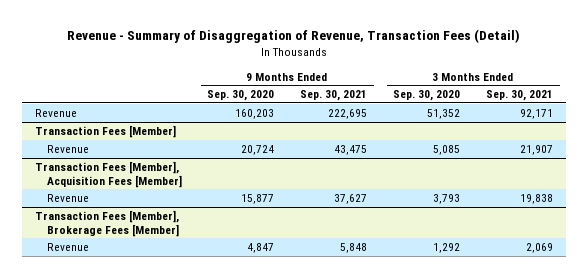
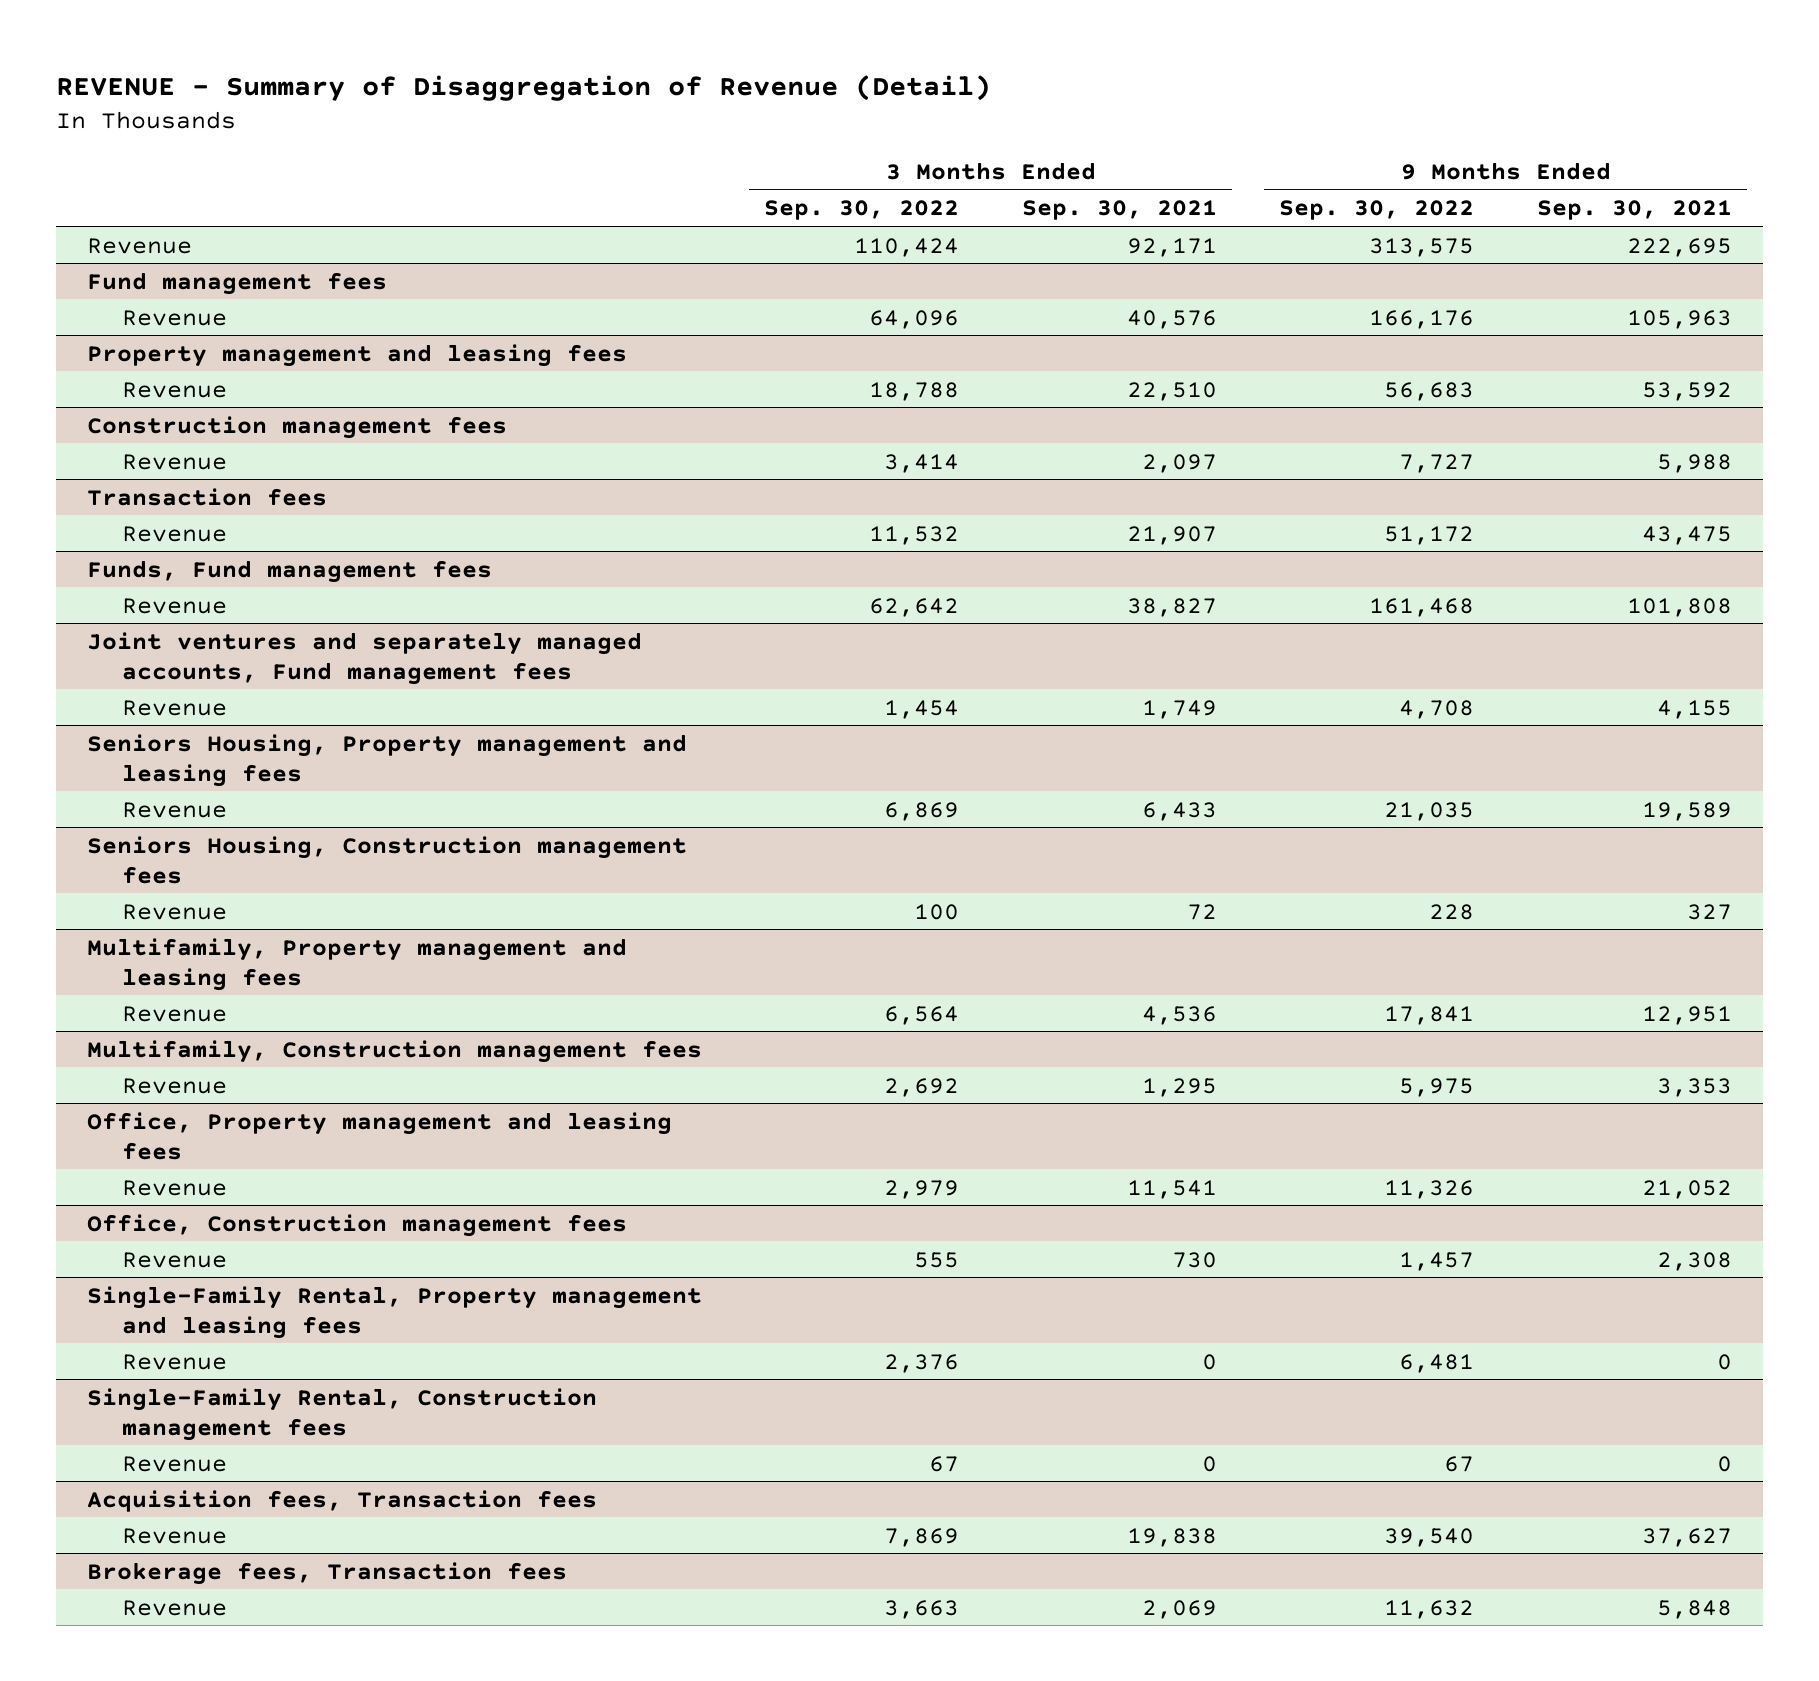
- Revenue - Summary of Disaggregation of Revenue, Transaction Fees (Detail)
+ REVENUE - Summary of Disaggregation of Revenue (Detail)
- | 9 Months Ended Sep. 30, 2020 | 9 Months Ended Sep. 30, 2021 | 3 Months Ended Sep. 30, 2020 | 3 Months Ended Sep. 30, 2021
+ | 3 Months Ended Sep. 30, 2022 | 3 Months Ended Sep. 30, 2021 | 9 Months Ended Sep. 30, 2022 | 9 Months Ended Sep. 30, 2021
- Transaction Fees [Member]
+ Fund management fees
+ Revenue | 64,096 | 40,576 | 166,176 | 105,963
+ Property management and leasing fees
+ Revenue | 18,788 | 22,510 | 56,683 | 53,592
+ Construction management fees
+ Revenue | 3,414 | 2,097 | 7,727 | 5,988
+ Transaction fees
- Transaction Fees [Member], Acquisition Fees [Member]
+ Funds, Fund management fees
+ Revenue | 62,642 | 38,827 | 161,468 | 101,808
+ Joint ventures and separately managed accounts, Fund management fees
+ Revenue | 1,454 | 1,749 | 4,708 | 4,155
+ Seniors Housing, Property management and leasing fees
+ Revenue | 6,869 | 6,433 | 21,035 | 19,589
+ Seniors Housing, Construction management fees
+ Revenue | 100 | 72 | 228 | 327
+ Multifamily, Property management and leasing fees
+ Revenue | 6,564 | 4,536 | 17,841 | 12,951
+ Multifamily, Construction management fees
+ Revenue | 2,692 | 1,295 | 5,975 | 3,353
+ Office, Property management and leasing fees
+ Revenue | 2,979 | 11,541 | 11,326 | 21,052
+ Office, Construction management fees
+ Revenue | 555 | 730 | 1,457 | 2,308
+ Single-Family Rental, Property management and leasing fees
+ Revenue | 2,376 | 0 | 6,481 | 0
+ Single-Family Rental, Construction management fees
+ Revenue | 67 | 0 | 67 | 0
+ Acquisition fees, Transaction fees
- Transaction Fees [Member], Brokerage Fees [Member]
+ Brokerage fees, Transaction fees

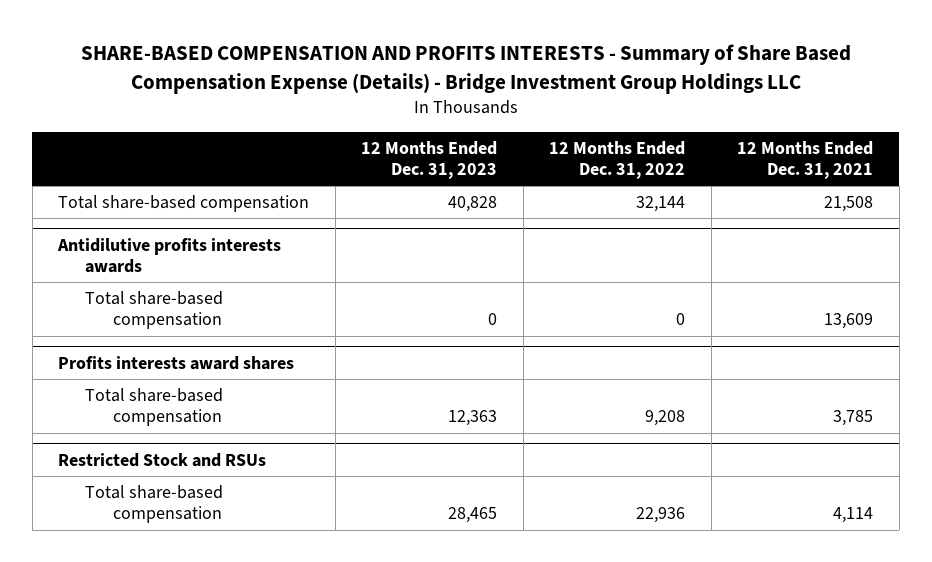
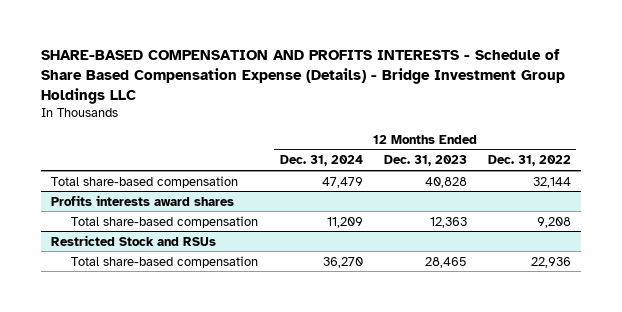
- SHARE-BASED COMPENSATION AND PROFITS INTERESTS - Summary of Share Based Compensation Expense (Details) - Bridge Investment Group Holdings LLC
+ SHARE-BASED COMPENSATION AND PROFITS INTERESTS - Schedule of Share Based Compensation Expense (Details) - Bridge Investment Group Holdings LLC
- | 12 Months Ended Dec. 31, 2023 | 12 Months Ended Dec. 31, 2022 | 12 Months Ended Dec. 31, 2021
+ | 12 Months Ended Dec. 31, 2024 | 12 Months Ended Dec. 31, 2023 | 12 Months Ended Dec. 31, 2022
- Antidilutive profits interests awards
- Total share-based compensation | 0 | 0 | 13,609

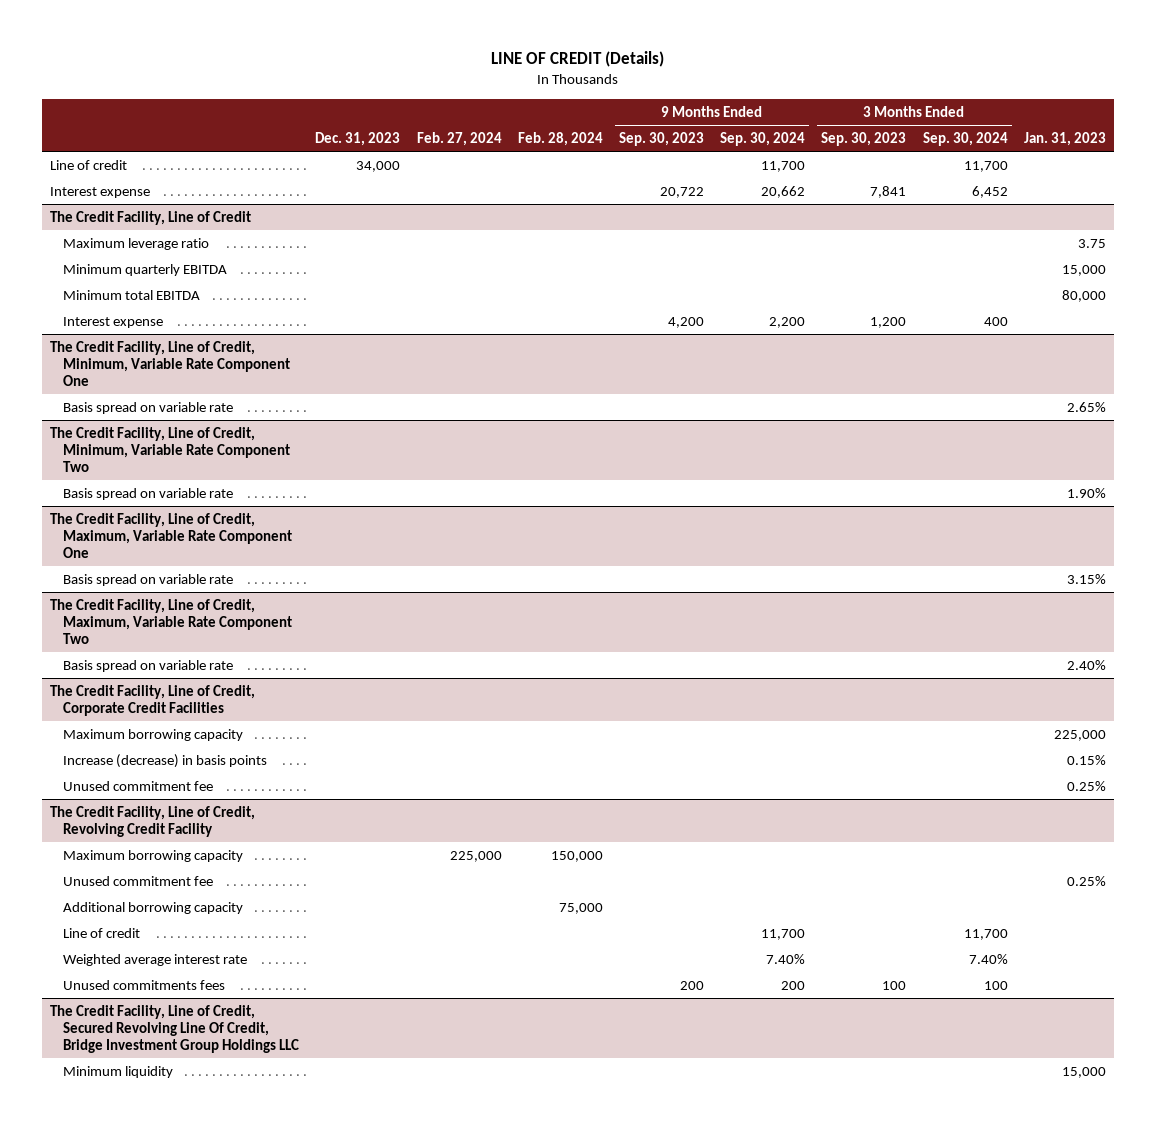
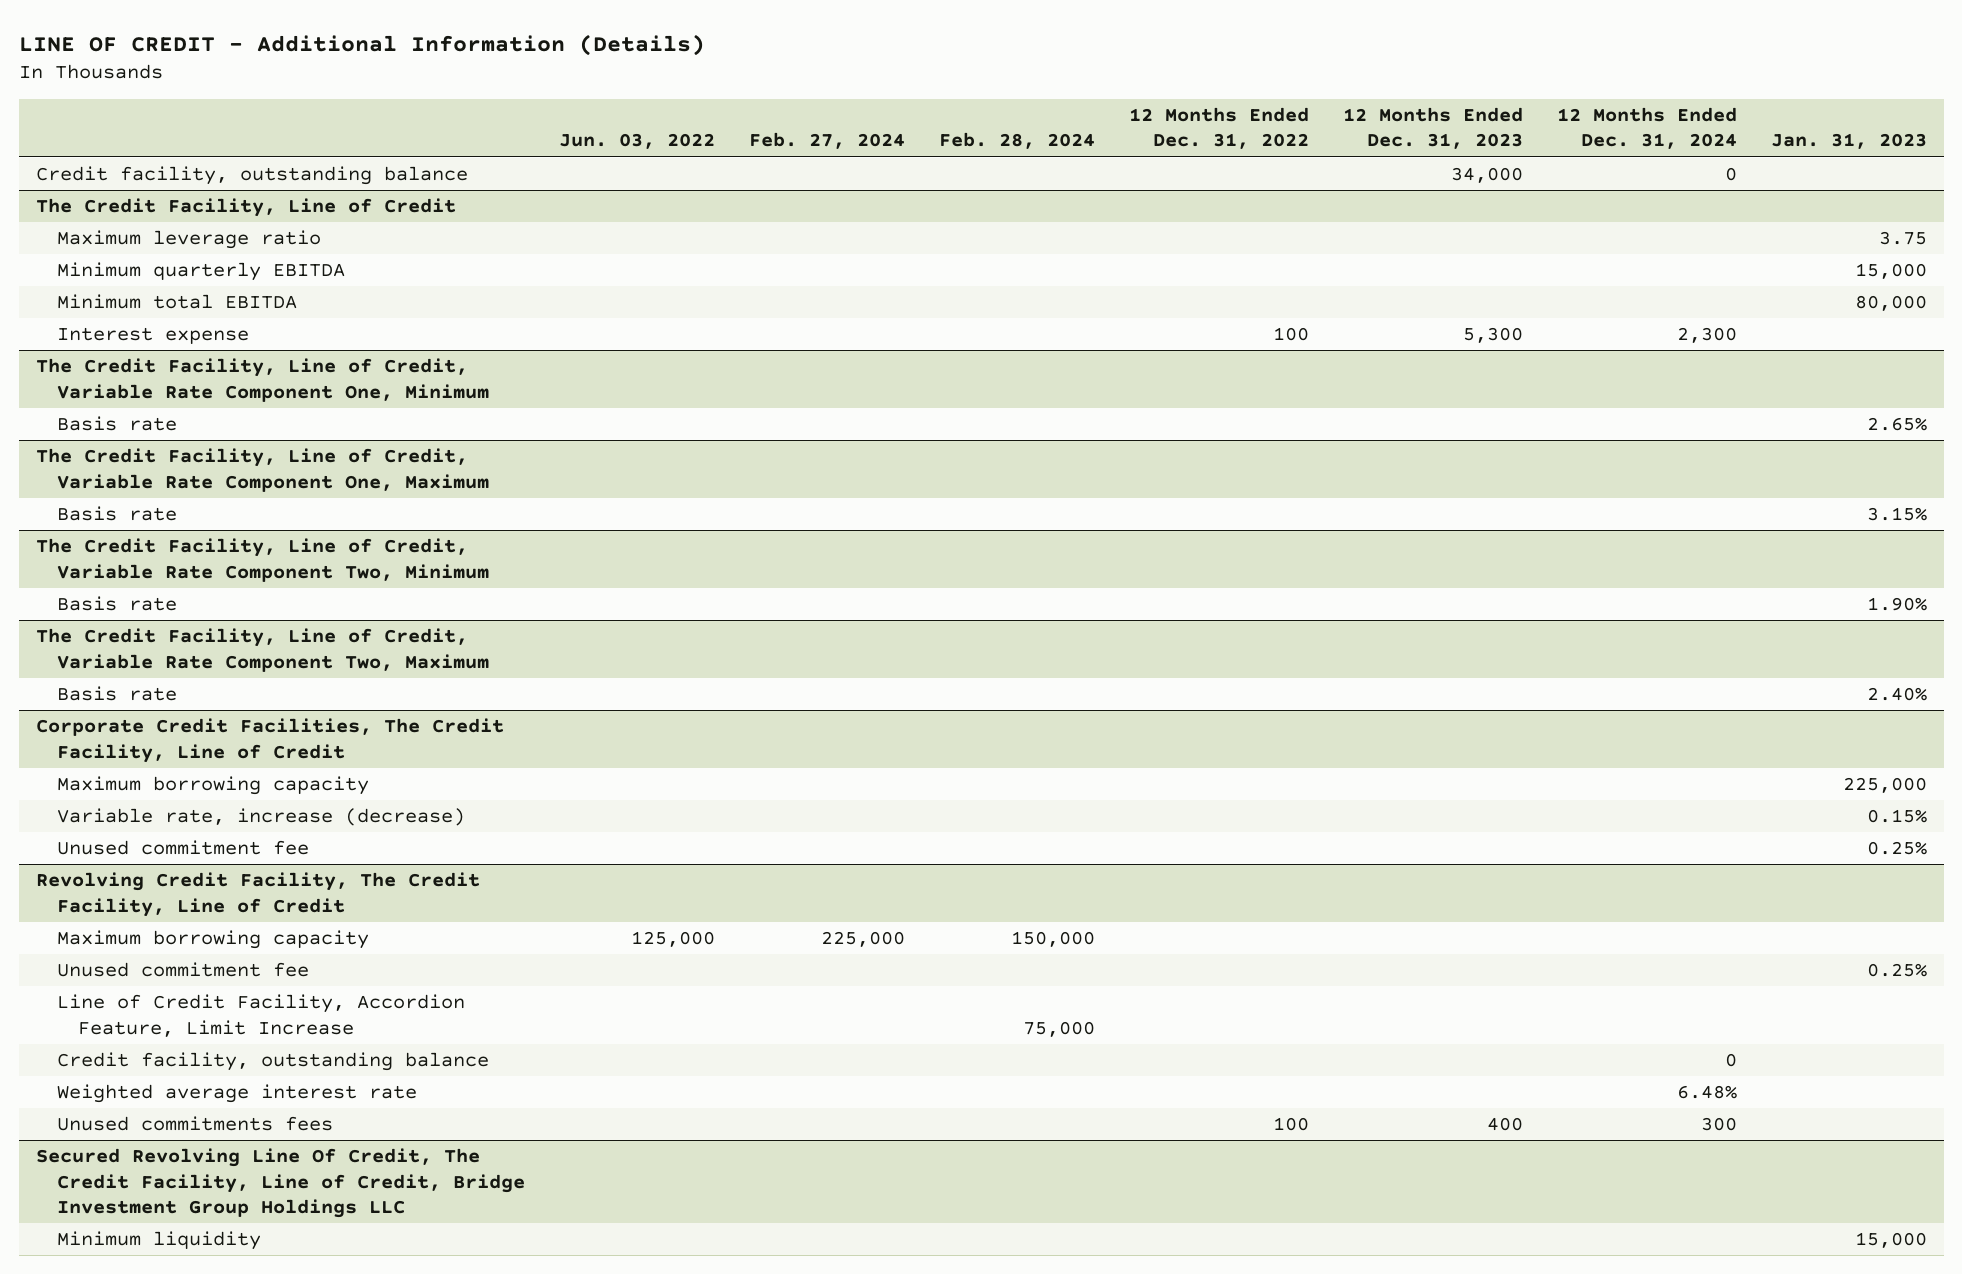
- LINE OF CREDIT (Details)
+ LINE OF CREDIT - Additional Information (Details)
- | Dec. 31, 2023 | Feb. 27, 2024 | Feb. 28, 2024 | 9 Months Ended Sep. 30, 2023 | 9 Months Ended Sep. 30, 2024 | 3 Months Ended Sep. 30, 2023 | 3 Months Ended Sep. 30, 2024 | Jan. 31, 2023
+ | Jun. 03, 2022 | Feb. 27, 2024 | Feb. 28, 2024 | 12 Months Ended Dec. 31, 2022 | 12 Months Ended Dec. 31, 2023 | 12 Months Ended Dec. 31, 2024 | Jan. 31, 2023
- Line of credit | 34,000 | | | | 11,700 | | 11,700 |
- Interest expense | | | | 20,722 | 20,662 | 7,841 | 6,452 |
+ Credit facility, outstanding balance | | | | | 34,000 | 0 |
- The Credit Facility, Line of Credit, Minimum, Variable Rate Component One
- Basis spread on variable rate | | | | | | | | 2.65%
- The Credit Facility, Line of Credit, Minimum, Variable Rate Component Two
- Basis spread on variable rate | | | | | | | | 1.90%
- The Credit Facility, Line of Credit, Maximum, Variable Rate Component One
- Basis spread on variable rate | | | | | | | | 3.15%
- The Credit Facility, Line of Credit, Maximum, Variable Rate Component Two
- Basis spread on variable rate | | | | | | | | 2.40%
- The Credit Facility, Line of Credit, Corporate Credit Facilities
+ The Credit Facility, Line of Credit, Variable Rate Component One, Minimum
+ Basis rate | | | | | | | 2.65%
+ The Credit Facility, Line of Credit, Variable Rate Component One, Maximum
+ Basis rate | | | | | | | 3.15%
+ The Credit Facility, Line of Credit, Variable Rate Component Two, Minimum
+ Basis rate | | | | | | | 1.90%
+ The Credit Facility, Line of Credit, Variable Rate Component Two, Maximum
+ Basis rate | | | | | | | 2.40%
+ Corporate Credit Facilities, The Credit Facility, Line of Credit
- Increase (decrease) in basis points | | | | | | | | 0.15%
+ Variable rate, increase (decrease) | | | | | | | 0.15%
- The Credit Facility, Line of Credit, Revolving Credit Facility
+ Revolving Credit Facility, The Credit Facility, Line of Credit
- Additional borrowing capacity | | | 75,000 | | | | |
- Line of credit | | | | | 11,700 | | 11,700 |
+ Line of Credit Facility, Accordion Feature, Limit Increase | | | 75,000 | | | |
+ Credit facility, outstanding balance | | | | | | 0 |
- The Credit Facility, Line of Credit, Secured Revolving Line Of Credit, Bridge Investment Group Holdings LLC
+ Secured Revolving Line Of Credit, The Credit Facility, Line of Credit, Bridge Investment Group Holdings LLC

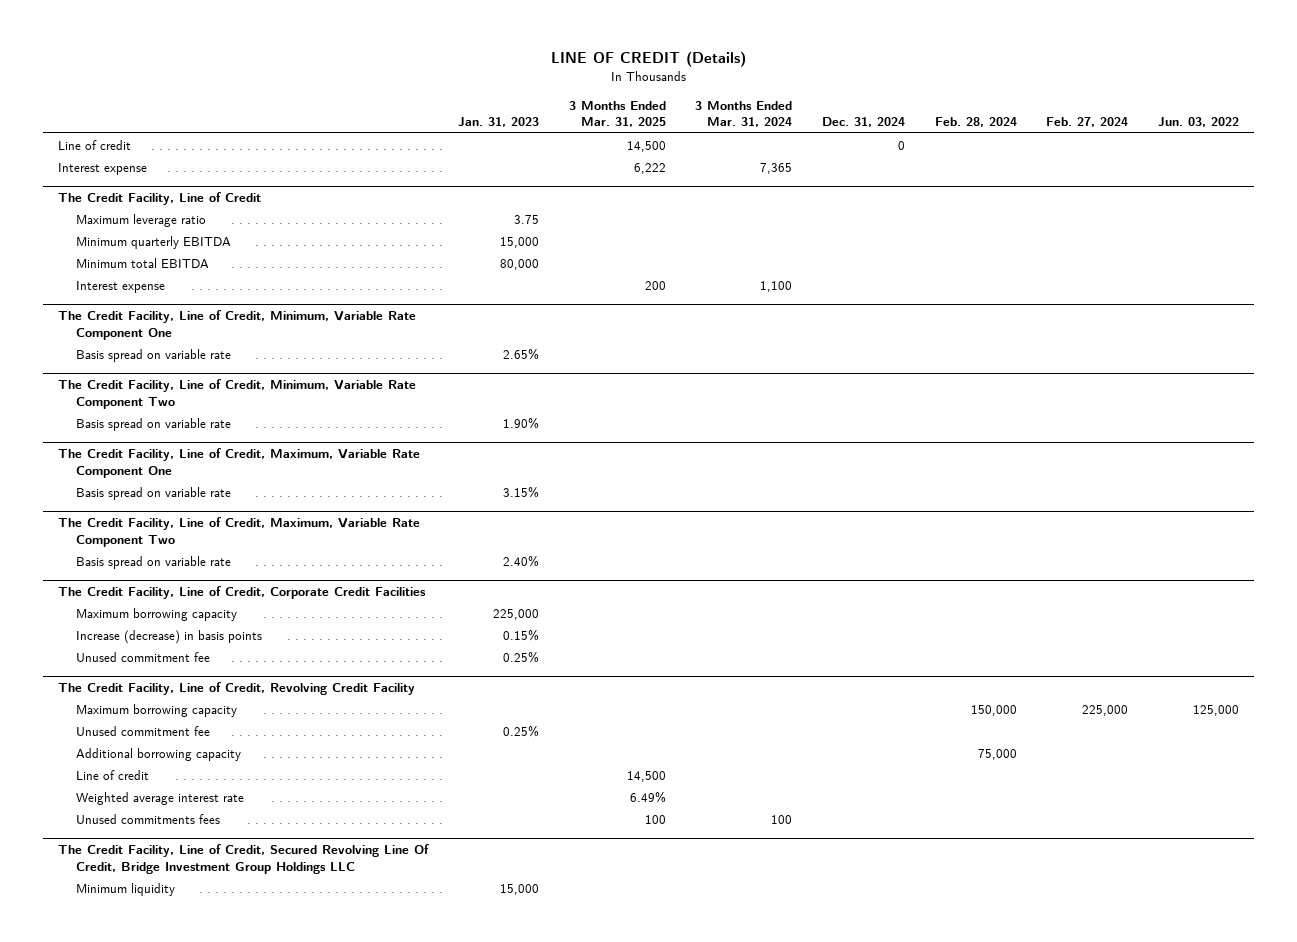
- LINE OF CREDIT - Additional Information (Details)
+ LINE OF CREDIT (Details)
- | Jun. 03, 2022 | Feb. 27, 2024 | Feb. 28, 2024 | 12 Months Ended Dec. 31, 2022 | 12 Months Ended Dec. 31, 2023 | 12 Months Ended Dec. 31, 2024 | Jan. 31, 2023
+ | Jan. 31, 2023 | 3 Months Ended Mar. 31, 2025 | 3 Months Ended Mar. 31, 2024 | Dec. 31, 2024 | Feb. 28, 2024 | Feb. 27, 2024 | Jun. 03, 2022
- Credit facility, outstanding balance | | | | | 34,000 | 0 |
+ Line of credit | | 14,500 | | 0 | | |
+ Interest expense | | 6,222 | 7,365 | | | |
- The Credit Facility, Line of Credit, Variable Rate Component One, Minimum
- Basis rate | | | | | | | 2.65%
- The Credit Facility, Line of Credit, Variable Rate Component One, Maximum
- Basis rate | | | | | | | 3.15%
- The Credit Facility, Line of Credit, Variable Rate Component Two, Minimum
- Basis rate | | | | | | | 1.90%
- The Credit Facility, Line of Credit, Variable Rate Component Two, Maximum
- Basis rate | | | | | | | 2.40%
- Corporate Credit Facilities, The Credit Facility, Line of Credit
+ The Credit Facility, Line of Credit, Minimum, Variable Rate Component One
+ Basis spread on variable rate | 2.65% | | | | | |
+ The Credit Facility, Line of Credit, Minimum, Variable Rate Component Two
+ Basis spread on variable rate | 1.90% | | | | | |
+ The Credit Facility, Line of Credit, Maximum, Variable Rate Component One
+ Basis spread on variable rate | 3.15% | | | | | |
+ The Credit Facility, Line of Credit, Maximum, Variable Rate Component Two
+ Basis spread on variable rate | 2.40% | | | | | |
+ The Credit Facility, Line of Credit, Corporate Credit Facilities
- Variable rate, increase (decrease) | | | | | | | 0.15%
+ Increase (decrease) in basis points | 0.15% | | | | | |
- Revolving Credit Facility, The Credit Facility, Line of Credit
+ The Credit Facility, Line of Credit, Revolving Credit Facility
- Line of Credit Facility, Accordion Feature, Limit Increase | | | 75,000 | | | |
- Credit facility, outstanding balance | | | | | | 0 |
+ Additional borrowing capacity | | | | | 75,000 | |
+ Line of credit | | 14,500 | | | | |
- Secured Revolving Line Of Credit, The Credit Facility, Line of Credit, Bridge Investment Group Holdings LLC
+ The Credit Facility, Line of Credit, Secured Revolving Line Of Credit, Bridge Investment Group Holdings LLC

